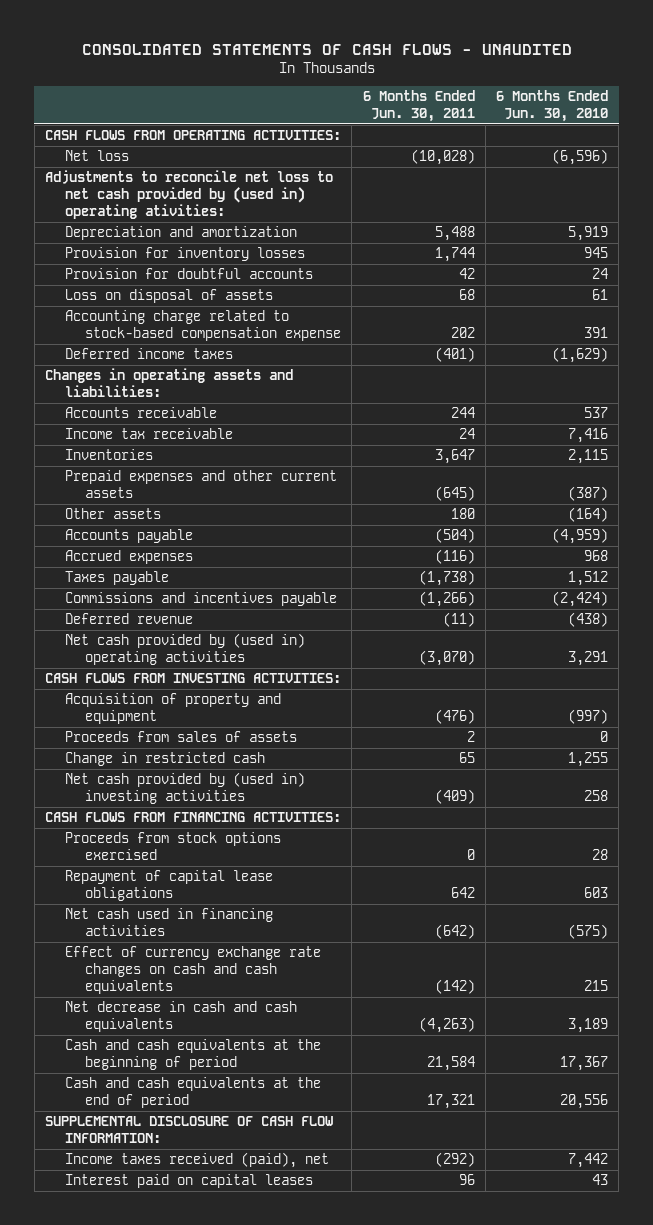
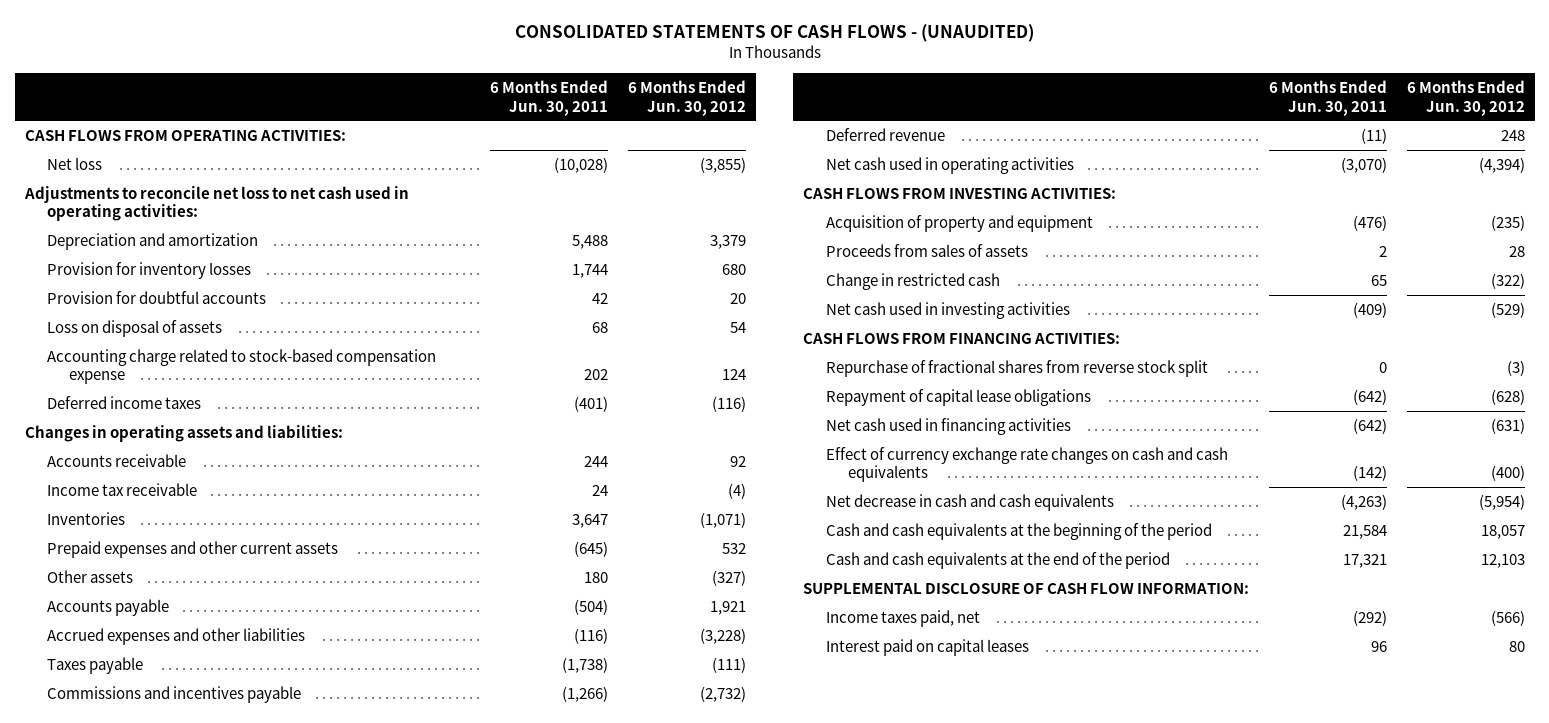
- CONSOLIDATED STATEMENTS OF CASH FLOWS - UNAUDITED
+ CONSOLIDATED STATEMENTS OF CASH FLOWS - (UNAUDITED)
- | 6 Months Ended Jun. 30, 2011 | 6 Months Ended Jun. 30, 2010
+ | 6 Months Ended Jun. 30, 2011 | 6 Months Ended Jun. 30, 2012
- Adjustments to reconcile net loss to net cash provided by (used in) operating ativities:
+ Adjustments to reconcile net loss to net cash used in operating activities:
- Accrued expenses | (116) | 968
+ Accrued expenses and other liabilities | (116) | (3,228)
- Net cash provided by (used in) operating activities | (3,070) | 3,291
+ Net cash used in operating activities | (3,070) | (4,394)
- Net cash provided by (used in) investing activities | (409) | 258
+ Net cash used in investing activities | (409) | (529)
- Proceeds from stock options exercised | 0 | 28
- Repayment of capital lease obligations | 642 | 603
+ Repurchase of fractional shares from reverse stock split | 0 | (3)
+ Repayment of capital lease obligations | (642) | (628)
- Cash and cash equivalents at the beginning of period | 21,584 | 17,367
- Cash and cash equivalents at the end of period | 17,321 | 20,556
+ Cash and cash equivalents at the beginning of the period | 21,584 | 18,057
+ Cash and cash equivalents at the end of the period | 17,321 | 12,103
- Income taxes received (paid), net | (292) | 7,442
+ Income taxes paid, net | (292) | (566)

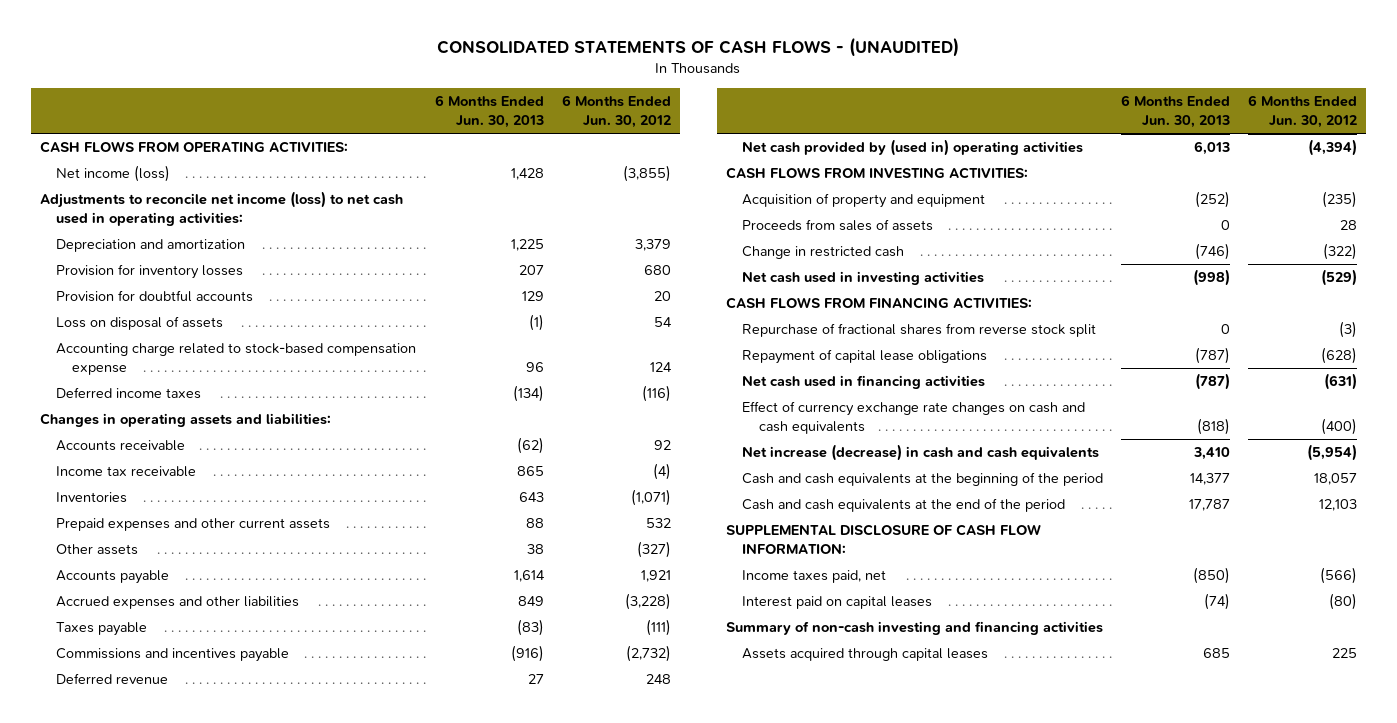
- | 6 Months Ended Jun. 30, 2011 | 6 Months Ended Jun. 30, 2012
+ | 6 Months Ended Jun. 30, 2013 | 6 Months Ended Jun. 30, 2012
- Net loss | (10,028) | (3,855)
- Adjustments to reconcile net loss to net cash used in operating activities:
+ Net income (loss) | 1,428 | (3,855)
+ Adjustments to reconcile net income (loss) to net cash used in operating activities:
- Net cash used in operating activities | (3,070) | (4,394)
+ Net cash provided by (used in) operating activities | 6,013 | (4,394)
- Net decrease in cash and cash equivalents | (4,263) | (5,954)
+ Net increase (decrease) in cash and cash equivalents | 3,410 | (5,954)
- Interest paid on capital leases | 96 | 80
+ Interest paid on capital leases | (74) | (80)
+ Summary of non-cash investing and financing activities
+ Assets acquired through capital leases | 685 | 225

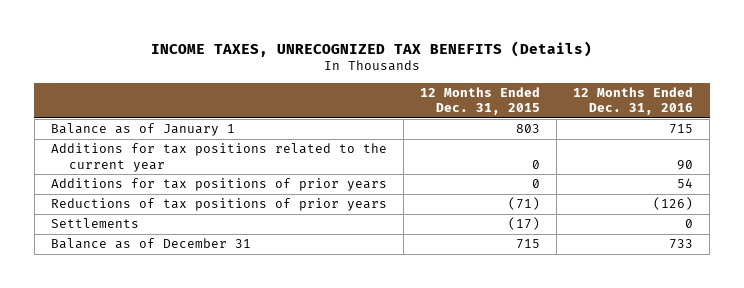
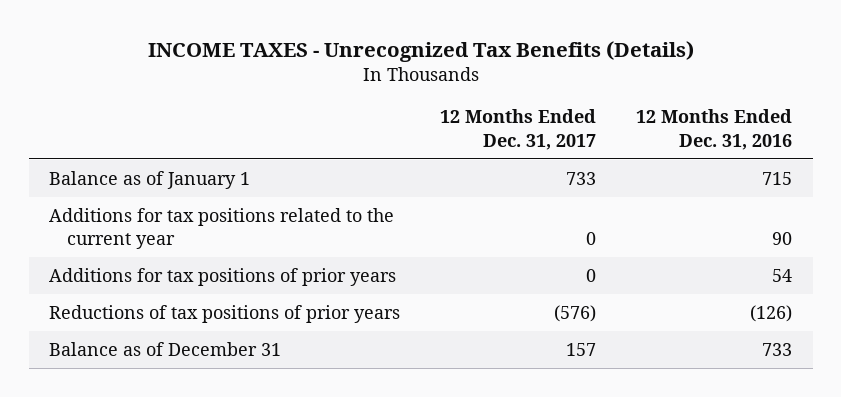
- INCOME TAXES, UNRECOGNIZED TAX BENEFITS (Details)
+ INCOME TAXES - Unrecognized Tax Benefits (Details)
- | 12 Months Ended Dec. 31, 2015 | 12 Months Ended Dec. 31, 2016
+ | 12 Months Ended Dec. 31, 2017 | 12 Months Ended Dec. 31, 2016
- Settlements | (17) | 0

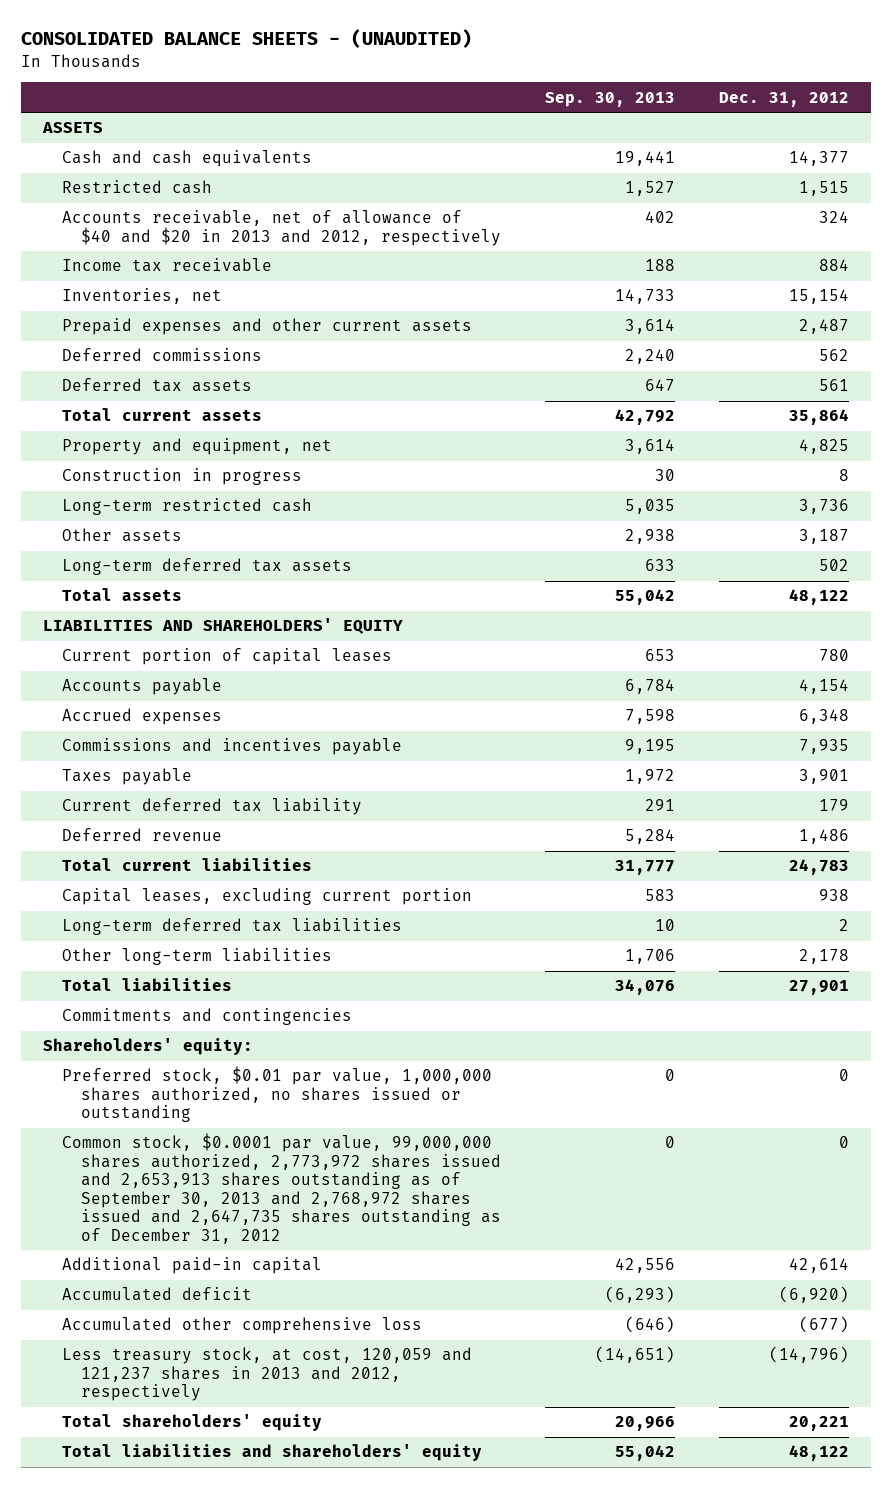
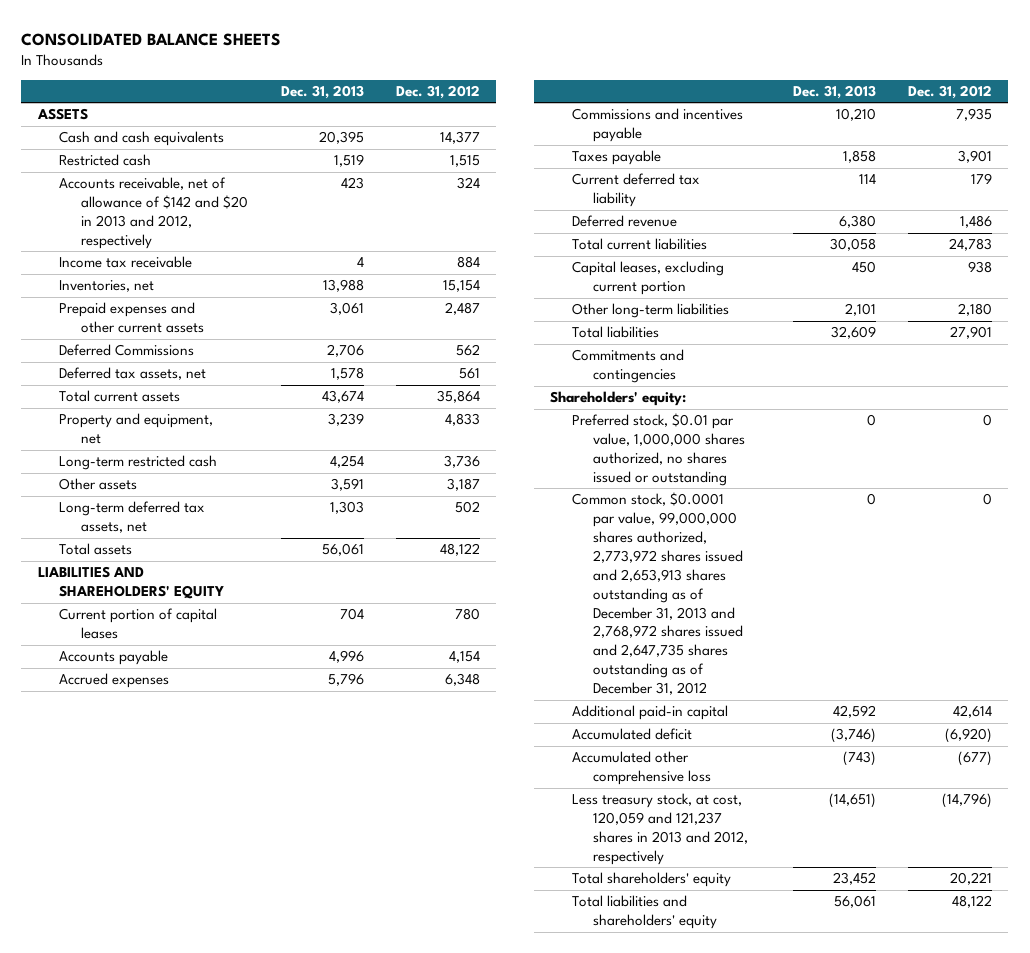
- CONSOLIDATED BALANCE SHEETS - (UNAUDITED)
+ CONSOLIDATED BALANCE SHEETS
- | Sep. 30, 2013 | Dec. 31, 2012
+ | Dec. 31, 2013 | Dec. 31, 2012
- Accounts receivable, net of allowance of $40 and $20 in 2013 and 2012, respectively | 402 | 324
+ Accounts receivable, net of allowance of $142 and $20 in 2013 and 2012, respectively | 423 | 324
- Deferred commissions | 2,240 | 562
- Deferred tax assets | 647 | 561
+ Deferred Commissions | 2,706 | 562
+ Deferred tax assets, net | 1,578 | 561
- Property and equipment, net | 3,614 | 4,825
- Construction in progress | 30 | 8
+ Property and equipment, net | 3,239 | 4,833
- Long-term deferred tax assets | 633 | 502
+ Long-term deferred tax assets, net | 1,303 | 502
- Long-term deferred tax liabilities | 10 | 2
- Other long-term liabilities | 1,706 | 2,178
+ Other long-term liabilities | 2,101 | 2,180
- Common stock, $0.0001 par value, 99,000,000 shares authorized, 2,773,972 shares issued and 2,653,913 shares outstanding as of September 30, 2013 and 2,768,972 shares issued and 2,647,735 shares outstanding as of December 31, 2012 | 0 | 0
+ Common stock, $0.0001 par value, 99,000,000 shares authorized, 2,773,972 shares issued and 2,653,913 shares outstanding as of December 31, 2013 and 2,768,972 shares issued and 2,647,735 shares outstanding as of December 31, 2012 | 0 | 0

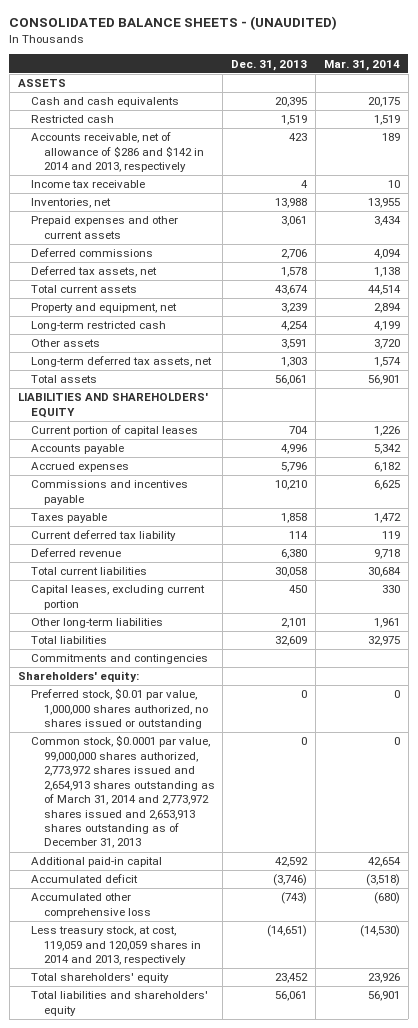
- CONSOLIDATED BALANCE SHEETS
+ CONSOLIDATED BALANCE SHEETS - (UNAUDITED)
- | Dec. 31, 2013 | Dec. 31, 2012
+ | Dec. 31, 2013 | Mar. 31, 2014
- Accounts receivable, net of allowance of $142 and $20 in 2013 and 2012, respectively | 423 | 324
+ Accounts receivable, net of allowance of $286 and $142 in 2014 and 2013, respectively | 423 | 189
- Deferred Commissions | 2,706 | 562
+ Deferred commissions | 2,706 | 4,094
- Common stock, $0.0001 par value, 99,000,000 shares authorized, 2,773,972 shares issued and 2,653,913 shares outstanding as of December 31, 2013 and 2,768,972 shares issued and 2,647,735 shares outstanding as of December 31, 2012 | 0 | 0
+ Common stock, $0.0001 par value, 99,000,000 shares authorized, 2,773,972 shares issued and 2,654,913 shares outstanding as of March 31, 2014 and 2,773,972 shares issued and 2,653,913 shares outstanding as of December 31, 2013 | 0 | 0
- Less treasury stock, at cost, 120,059 and 121,237 shares in 2013 and 2012, respectively | (14,651) | (14,796)
+ Less treasury stock, at cost, 119,059 and 120,059 shares in 2014 and 2013, respectively | (14,651) | (14,530)

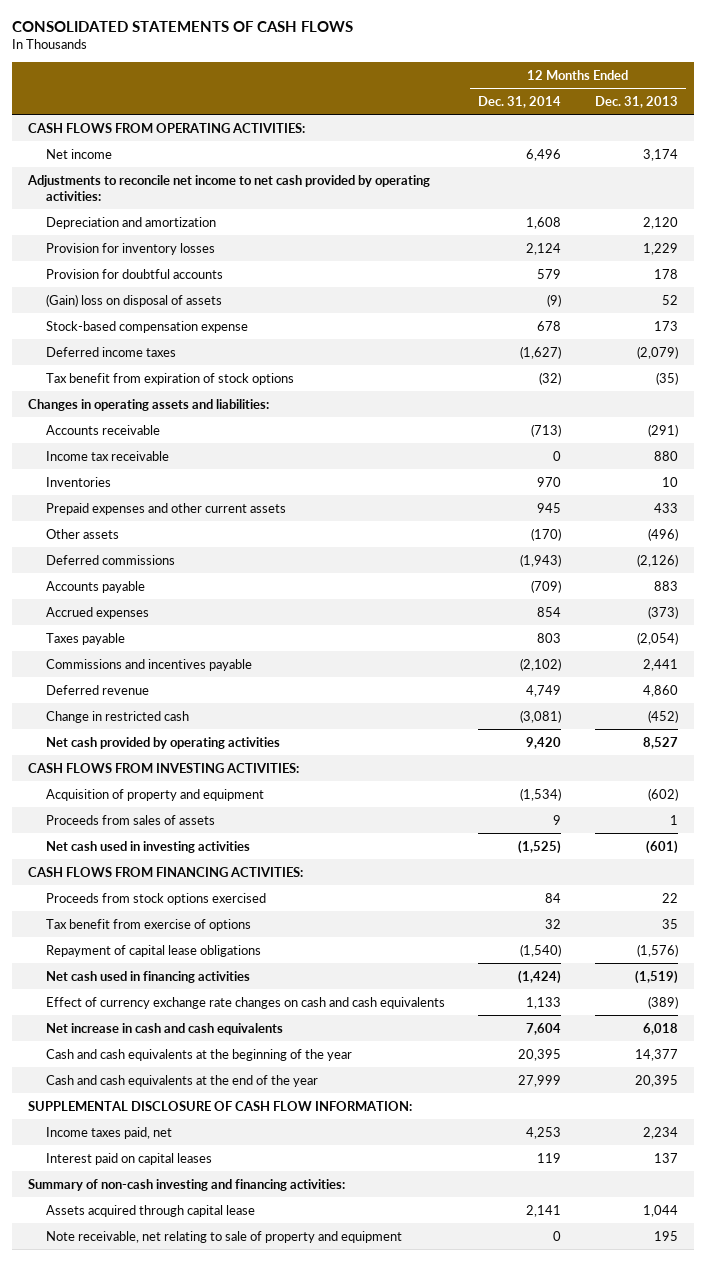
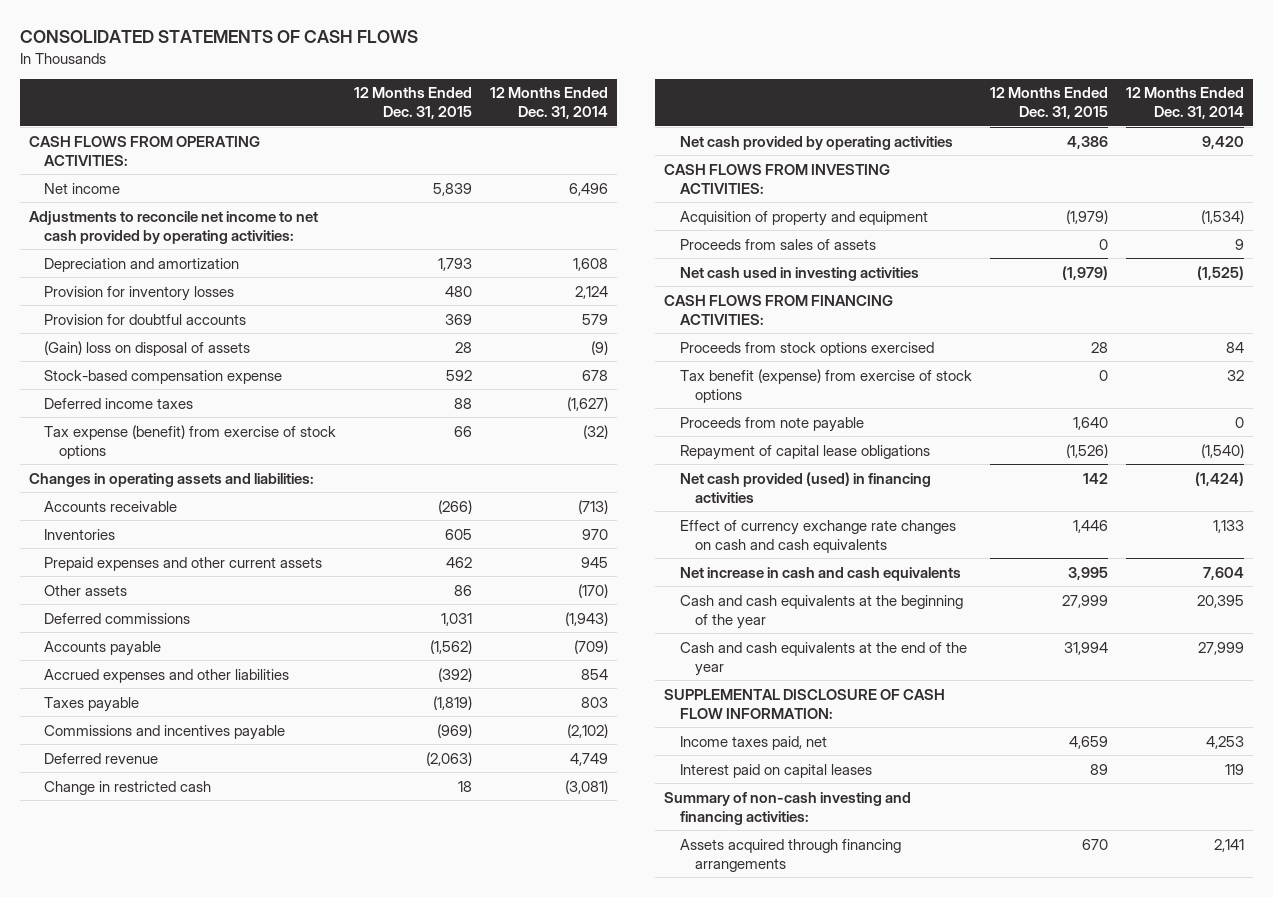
- | 12 Months Ended Dec. 31, 2014 | 12 Months Ended Dec. 31, 2013
+ | 12 Months Ended Dec. 31, 2015 | 12 Months Ended Dec. 31, 2014
- Tax benefit from expiration of stock options | (32) | (35)
+ Tax expense (benefit) from exercise of stock options | 66 | (32)
- Income tax receivable | 0 | 880
- Accrued expenses | 854 | (373)
+ Accrued expenses and other liabilities | (392) | 854
- Tax benefit from exercise of options | 32 | 35
+ Tax benefit (expense) from exercise of stock options | 0 | 32
+ Proceeds from note payable | 1,640 | 0
- Net cash used in financing activities | (1,424) | (1,519)
+ Net cash provided (used) in financing activities | 142 | (1,424)
- Assets acquired through capital lease | 2,141 | 1,044
- Note receivable, net relating to sale of property and equipment | 0 | 195
+ Assets acquired through financing arrangements | 670 | 2,141

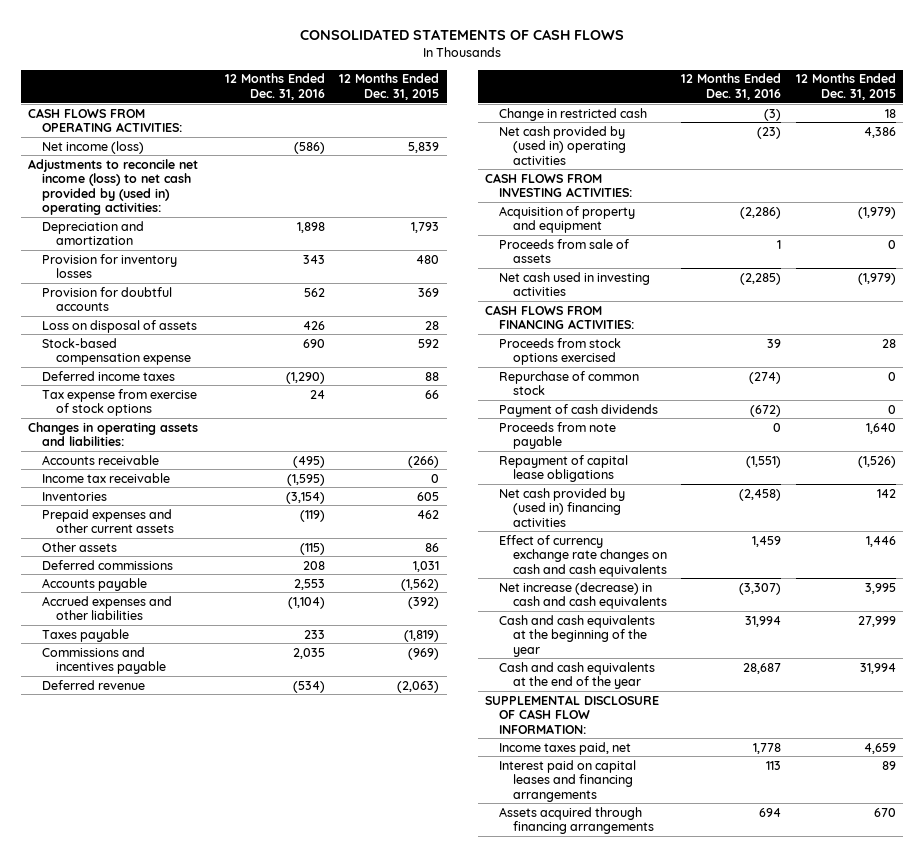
- | 12 Months Ended Dec. 31, 2015 | 12 Months Ended Dec. 31, 2014
+ | 12 Months Ended Dec. 31, 2016 | 12 Months Ended Dec. 31, 2015
- Net income | 5,839 | 6,496
- Adjustments to reconcile net income to net cash provided by operating activities:
+ Net income (loss) | (586) | 5,839
+ Adjustments to reconcile net income (loss) to net cash provided by (used in) operating activities:
- (Gain) loss on disposal of assets | 28 | (9)
+ Loss on disposal of assets | 426 | 28
- Tax expense (benefit) from exercise of stock options | 66 | (32)
+ Tax expense from exercise of stock options | 24 | 66
+ Income tax receivable | (1,595) | 0
- Net cash provided by operating activities | 4,386 | 9,420
+ Net cash provided by (used in) operating activities | (23) | 4,386
- Proceeds from sales of assets | 0 | 9
+ Proceeds from sale of assets | 1 | 0
- Tax benefit (expense) from exercise of stock options | 0 | 32
+ Repurchase of common stock | (274) | 0
+ Payment of cash dividends | (672) | 0
- Net cash provided (used) in financing activities | 142 | (1,424)
+ Net cash provided by (used in) financing activities | (2,458) | 142
- Net increase in cash and cash equivalents | 3,995 | 7,604
+ Net increase (decrease) in cash and cash equivalents | (3,307) | 3,995
- Interest paid on capital leases | 89 | 119
- Summary of non-cash investing and financing activities:
+ Interest paid on capital leases and financing arrangements | 113 | 89

